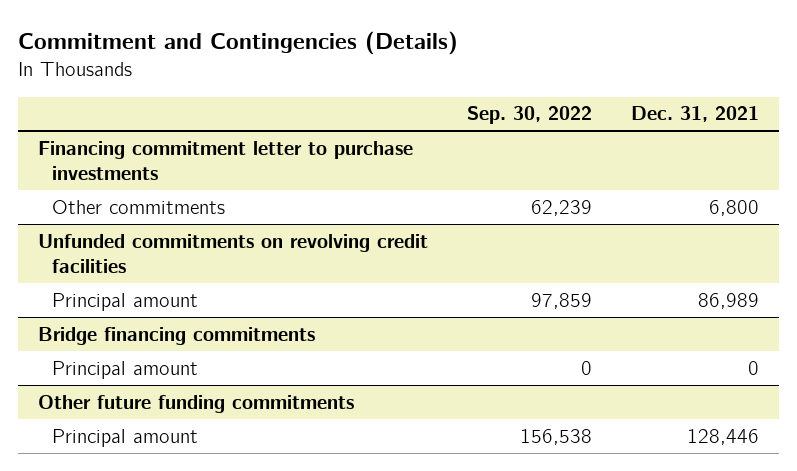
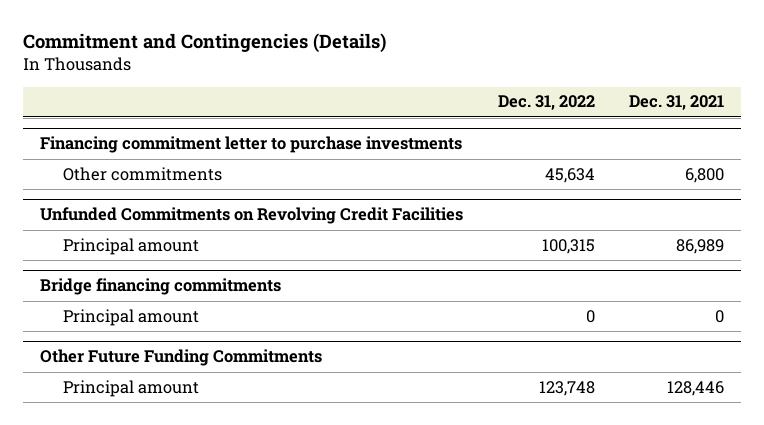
- | Sep. 30, 2022 | Dec. 31, 2021
+ | Dec. 31, 2022 | Dec. 31, 2021
- Unfunded commitments on revolving credit facilities
+ Unfunded Commitments on Revolving Credit Facilities
- Other future funding commitments
+ Other Future Funding Commitments

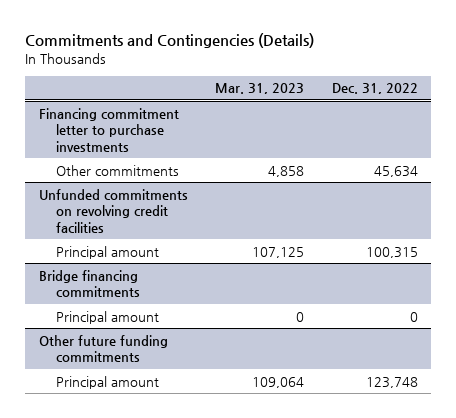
- Commitment and Contingencies (Details)
+ Commitments and Contingencies (Details)
- | Dec. 31, 2022 | Dec. 31, 2021
+ | Mar. 31, 2023 | Dec. 31, 2022
- Unfunded Commitments on Revolving Credit Facilities
+ Unfunded commitments on revolving credit facilities
- Other Future Funding Commitments
+ Other future funding commitments

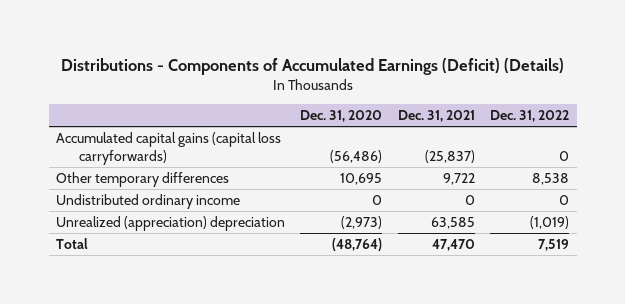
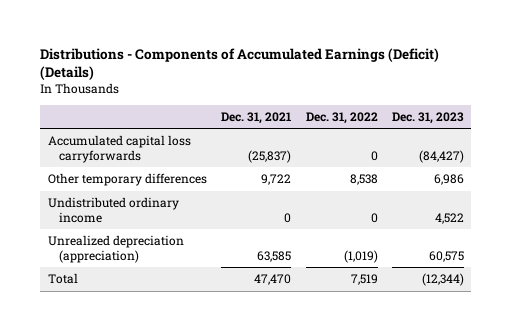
- | Dec. 31, 2020 | Dec. 31, 2021 | Dec. 31, 2022
+ | Dec. 31, 2021 | Dec. 31, 2022 | Dec. 31, 2023
- Accumulated capital gains (capital loss carryforwards) | (56,486) | (25,837) | 0
+ Accumulated capital loss carryforwards | (25,837) | 0 | (84,427)
- Unrealized (appreciation) depreciation | (2,973) | 63,585 | (1,019)
+ Unrealized depreciation (appreciation) | 63,585 | (1,019) | 60,575

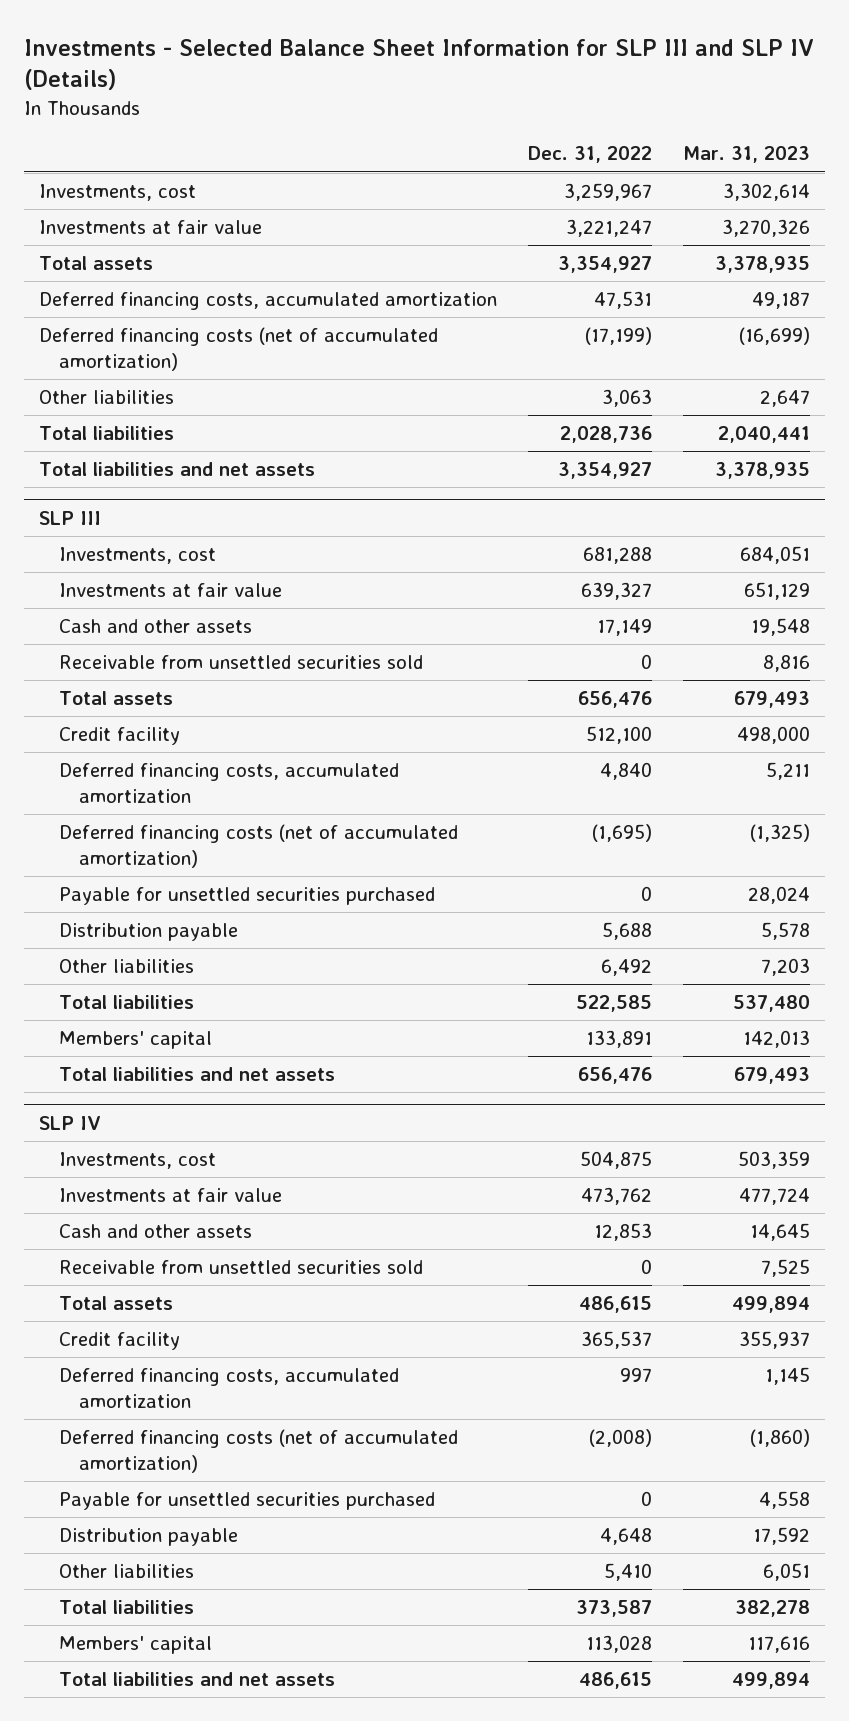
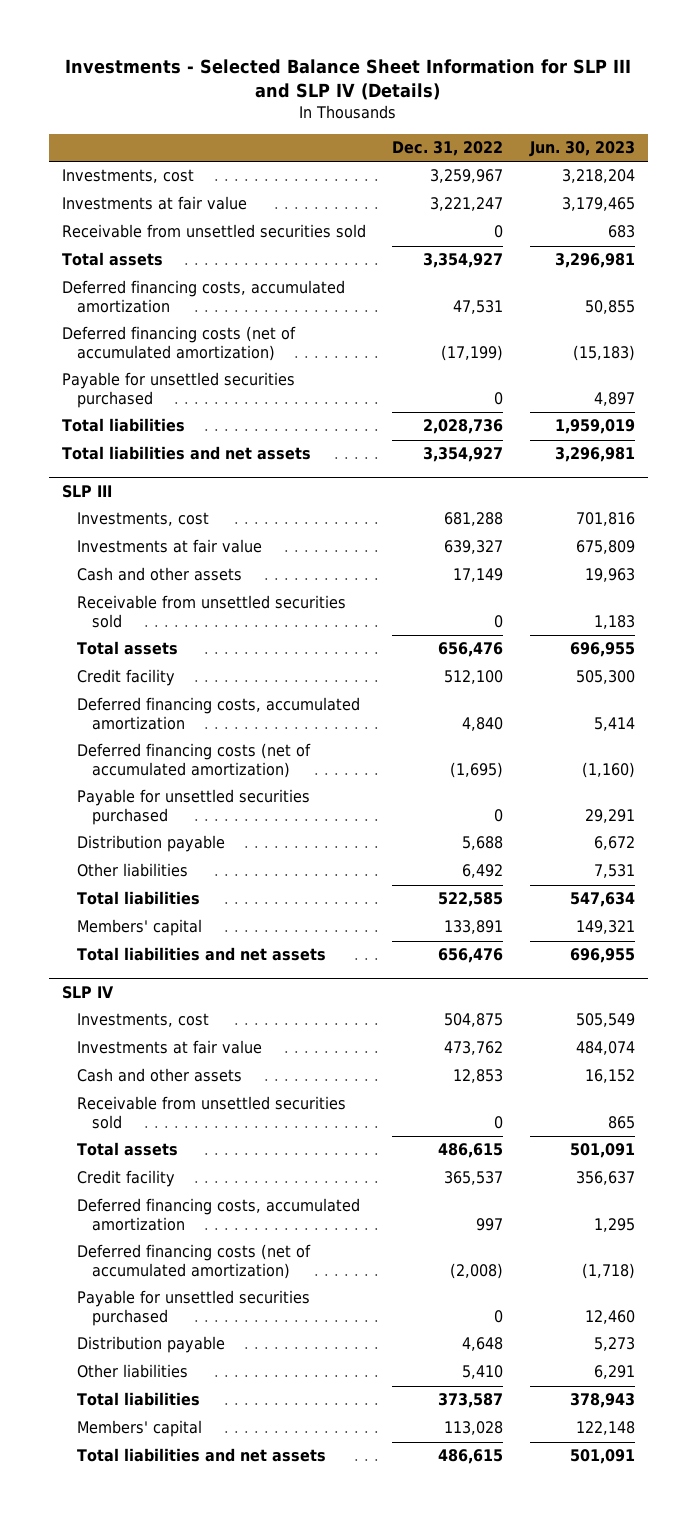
- | Dec. 31, 2022 | Mar. 31, 2023
+ | Dec. 31, 2022 | Jun. 30, 2023
+ Receivable from unsettled securities sold | 0 | 683
- Other liabilities | 3,063 | 2,647
+ Payable for unsettled securities purchased | 0 | 4,897

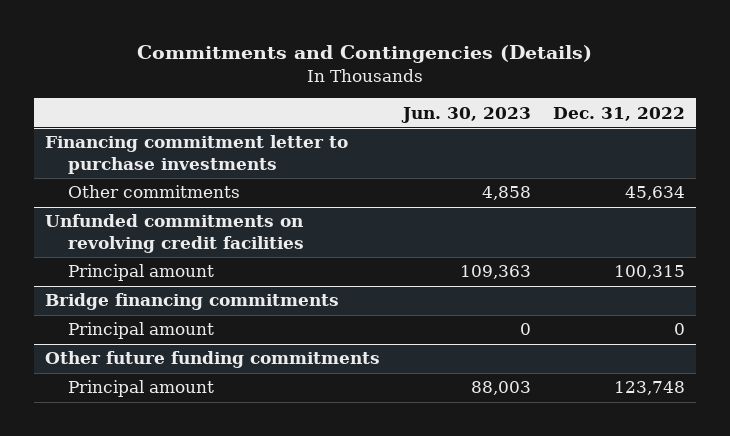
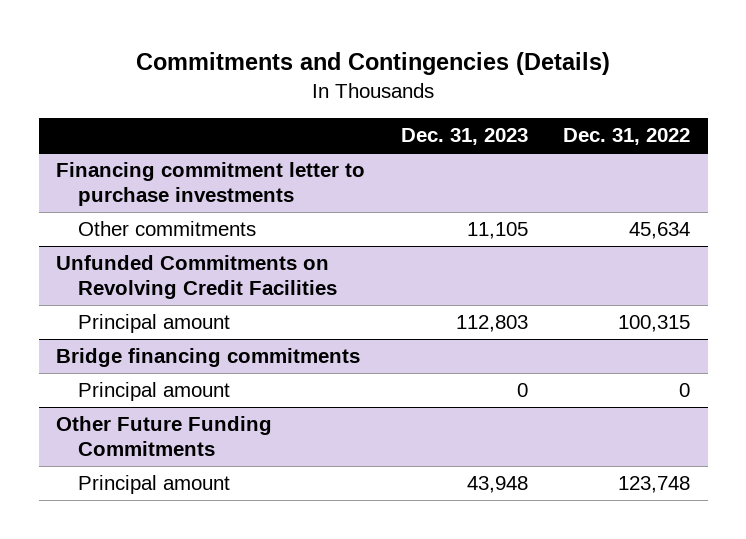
- | Jun. 30, 2023 | Dec. 31, 2022
+ | Dec. 31, 2023 | Dec. 31, 2022
- Unfunded commitments on revolving credit facilities
+ Unfunded Commitments on Revolving Credit Facilities
- Other future funding commitments
+ Other Future Funding Commitments

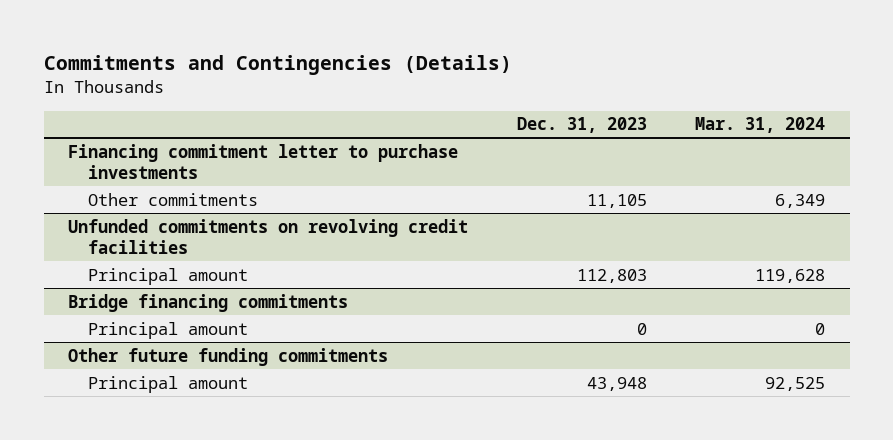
- | Dec. 31, 2023 | Dec. 31, 2022
+ | Dec. 31, 2023 | Mar. 31, 2024
- Unfunded Commitments on Revolving Credit Facilities
+ Unfunded commitments on revolving credit facilities
- Other Future Funding Commitments
+ Other future funding commitments

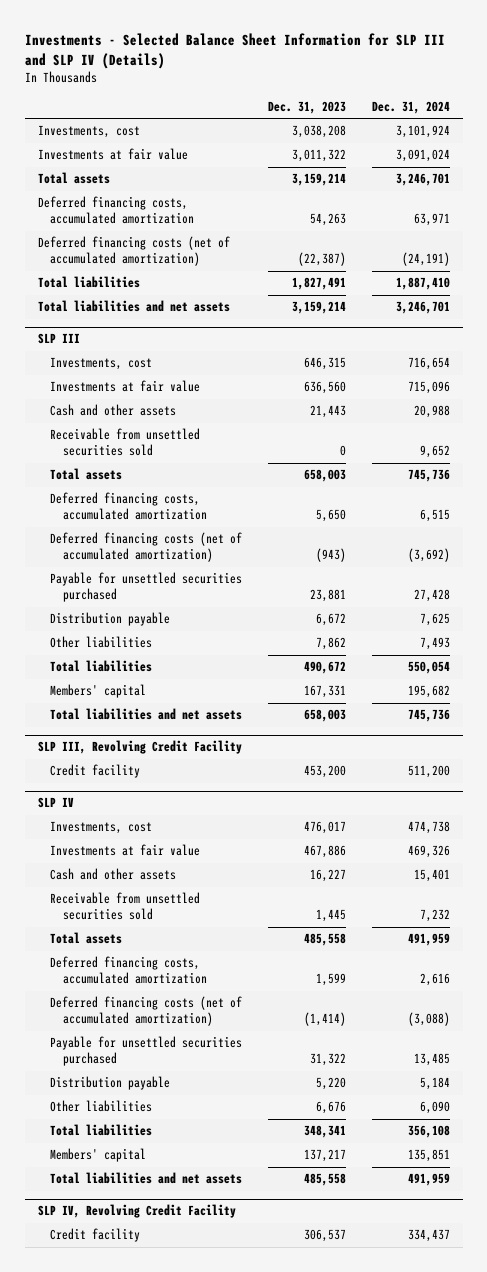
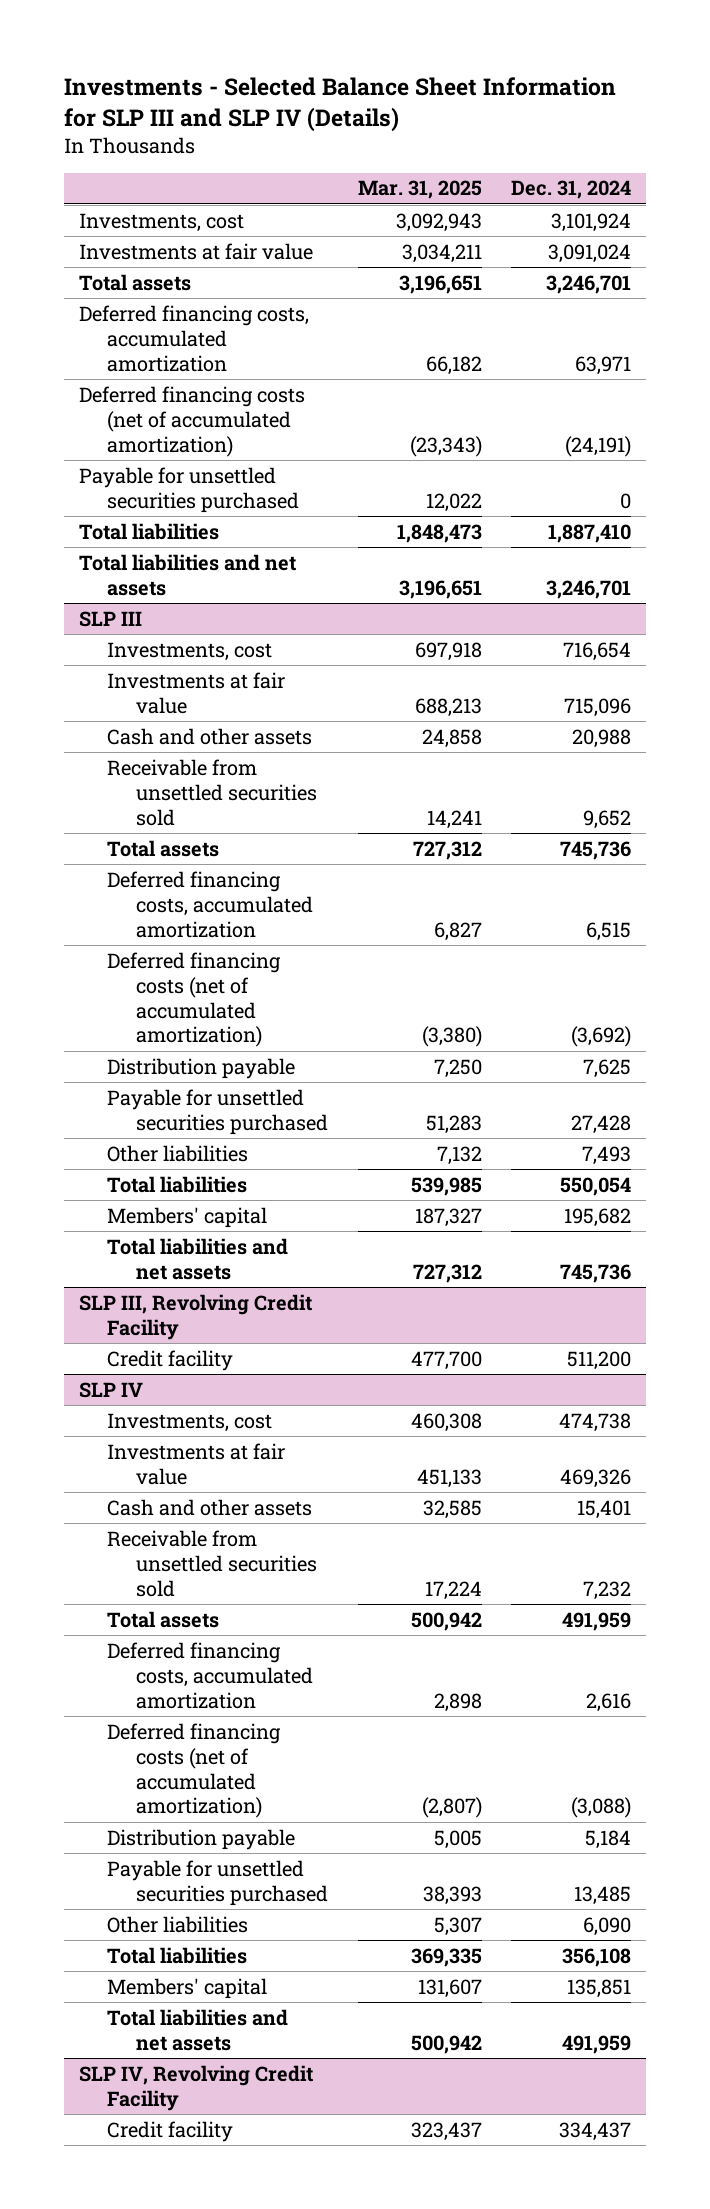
- | Dec. 31, 2023 | Dec. 31, 2024
+ | Mar. 31, 2025 | Dec. 31, 2024
+ Payable for unsettled securities purchased | 12,022 | 0
@ SLP III
moved down: Payable for unsettled securities purchased | 51,283 | 27,428
@ SLP IV
moved down: Payable for unsettled securities purchased | 38,393 | 13,485

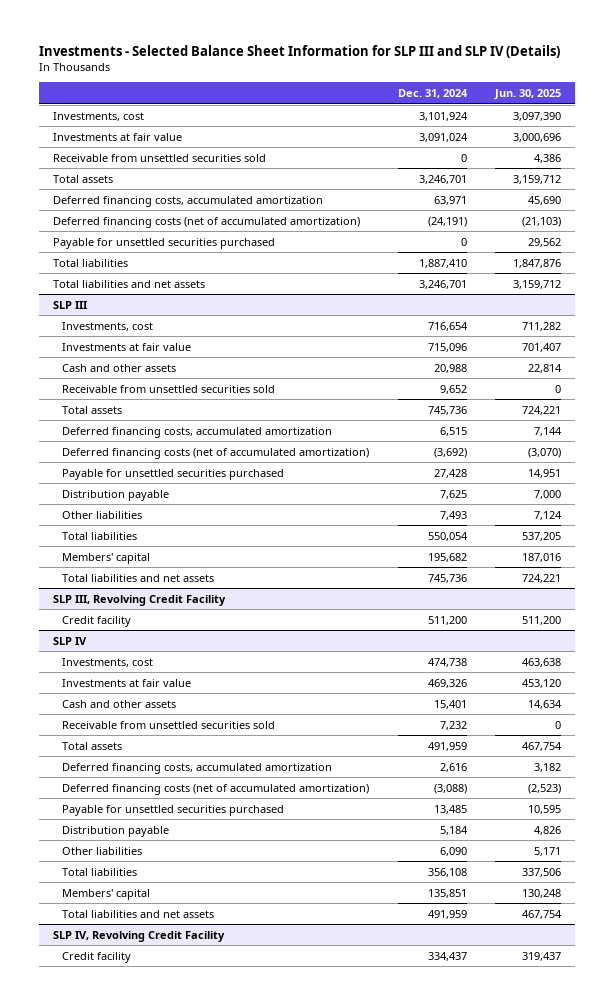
- | Mar. 31, 2025 | Dec. 31, 2024
+ | Dec. 31, 2024 | Jun. 30, 2025
+ Receivable from unsettled securities sold | 0 | 4,386
@ SLP III
moved down: Distribution payable | 7,625 | 7,000
@ SLP IV
moved down: Distribution payable | 5,184 | 4,826

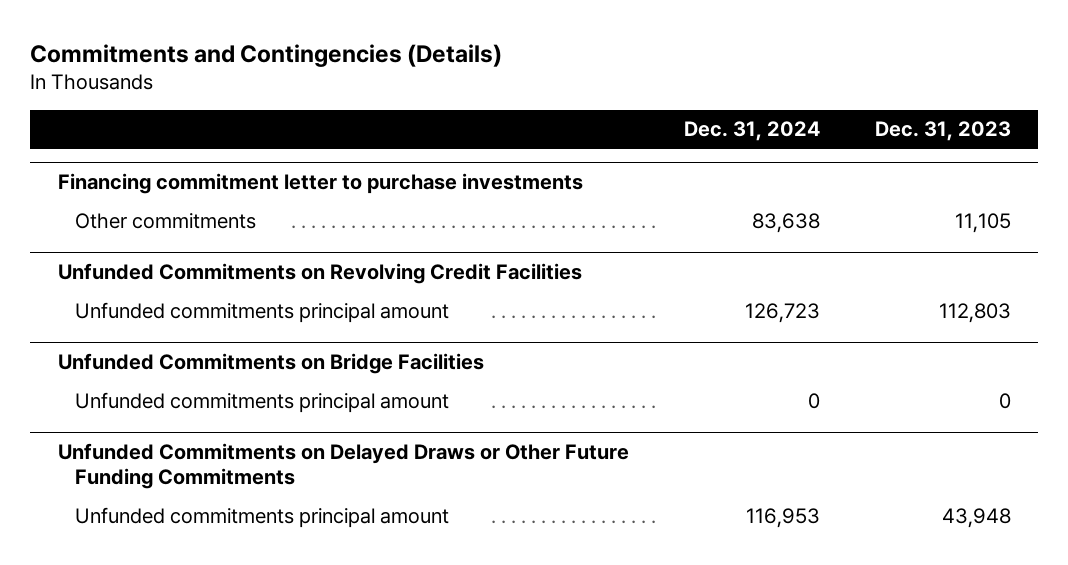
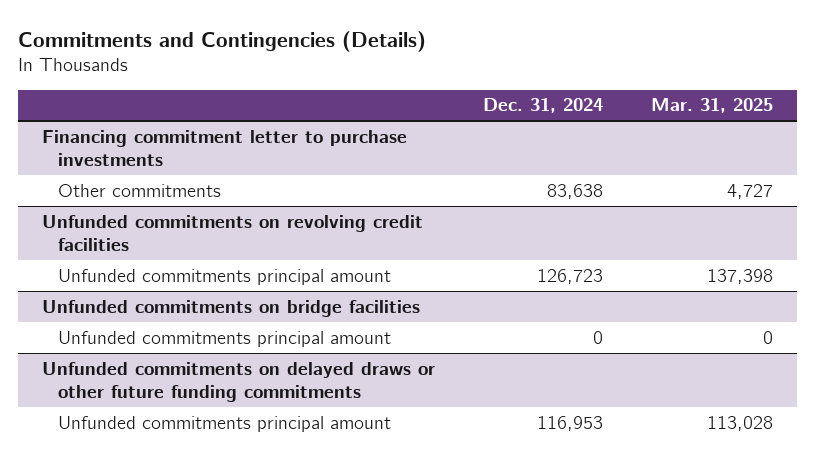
- | Dec. 31, 2024 | Dec. 31, 2023
+ | Dec. 31, 2024 | Mar. 31, 2025
- Unfunded Commitments on Revolving Credit Facilities
+ Unfunded commitments on revolving credit facilities
- Unfunded Commitments on Bridge Facilities
+ Unfunded commitments on bridge facilities
- Unfunded Commitments on Delayed Draws or Other Future Funding Commitments
+ Unfunded commitments on delayed draws or other future funding commitments

